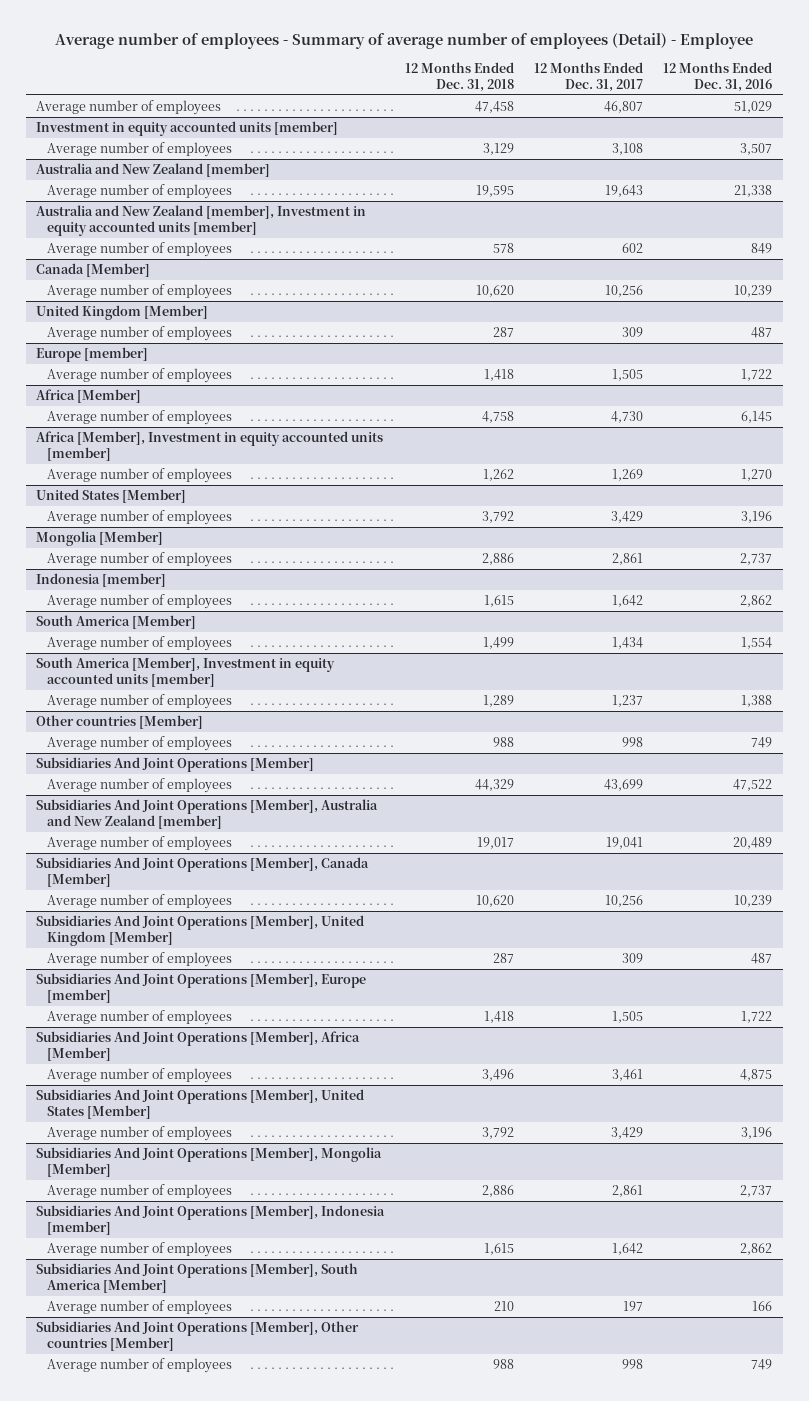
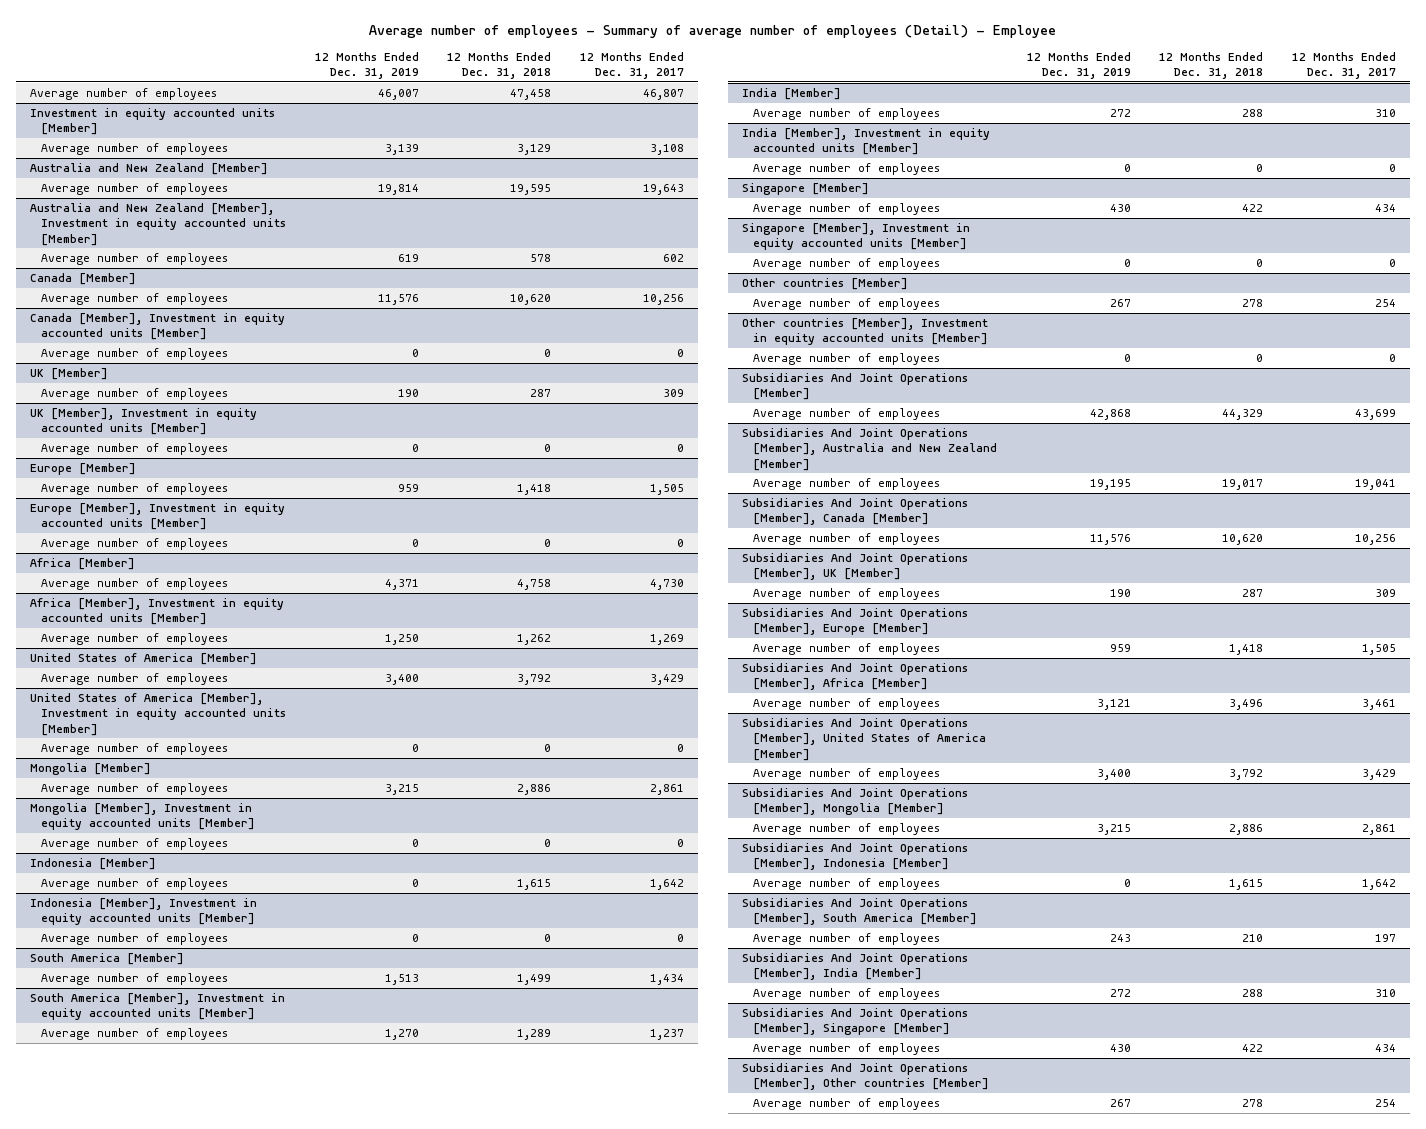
- | 12 Months Ended Dec. 31, 2018 | 12 Months Ended Dec. 31, 2017 | 12 Months Ended Dec. 31, 2016
+ | 12 Months Ended Dec. 31, 2019 | 12 Months Ended Dec. 31, 2018 | 12 Months Ended Dec. 31, 2017
- Investment in equity accounted units [member]
+ Investment in equity accounted units [Member]
- Australia and New Zealand [member]
+ Australia and New Zealand [Member]
- Australia and New Zealand [member], Investment in equity accounted units [member]
+ Australia and New Zealand [Member], Investment in equity accounted units [Member]
- United Kingdom [Member]
+ Canada [Member], Investment in equity accounted units [Member]
+ Average number of employees | 0 | 0 | 0
+ UK [Member]
- Europe [member]
+ UK [Member], Investment in equity accounted units [Member]
+ Average number of employees | 0 | 0 | 0
+ Europe [Member]
+ Europe [Member], Investment in equity accounted units [Member]
+ Average number of employees | 0 | 0 | 0
- Africa [Member], Investment in equity accounted units [member]
+ Africa [Member], Investment in equity accounted units [Member]
- United States [Member]
+ United States of America [Member]
+ United States of America [Member], Investment in equity accounted units [Member]
+ Average number of employees | 0 | 0 | 0
- Indonesia [member]
+ Mongolia [Member], Investment in equity accounted units [Member]
+ Average number of employees | 0 | 0 | 0
+ Indonesia [Member]
+ Indonesia [Member], Investment in equity accounted units [Member]
+ Average number of employees | 0 | 0 | 0
- South America [Member], Investment in equity accounted units [member]
+ South America [Member], Investment in equity accounted units [Member]
+ India [Member]
+ Average number of employees | 272 | 288 | 310
+ India [Member], Investment in equity accounted units [Member]
+ Average number of employees | 0 | 0 | 0
+ Singapore [Member]
+ Average number of employees | 430 | 422 | 434
+ Singapore [Member], Investment in equity accounted units [Member]
+ Average number of employees | 0 | 0 | 0
@ Other countries [Member]
- Average number of employees | 988 | 998 | 749
+ Average number of employees | 267 | 278 | 254
+ Other countries [Member], Investment in equity accounted units [Member]
+ Average number of employees | 0 | 0 | 0
- Subsidiaries And Joint Operations [Member], Australia and New Zealand [member]
+ Subsidiaries And Joint Operations [Member], Australia and New Zealand [Member]
- Subsidiaries And Joint Operations [Member], United Kingdom [Member]
+ Subsidiaries And Joint Operations [Member], UK [Member]
- Subsidiaries And Joint Operations [Member], Europe [member]
+ Subsidiaries And Joint Operations [Member], Europe [Member]
- Subsidiaries And Joint Operations [Member], United States [Member]
+ Subsidiaries And Joint Operations [Member], United States of America [Member]
- Subsidiaries And Joint Operations [Member], Indonesia [member]
+ Subsidiaries And Joint Operations [Member], Indonesia [Member]
+ Subsidiaries And Joint Operations [Member], India [Member]
+ Average number of employees | 272 | 288 | 310
+ Subsidiaries And Joint Operations [Member], Singapore [Member]
+ Average number of employees | 430 | 422 | 434
@ Subsidiaries And Joint Operations [Member], Other countries [Member]
- Average number of employees | 988 | 998 | 749
+ Average number of employees | 267 | 278 | 254

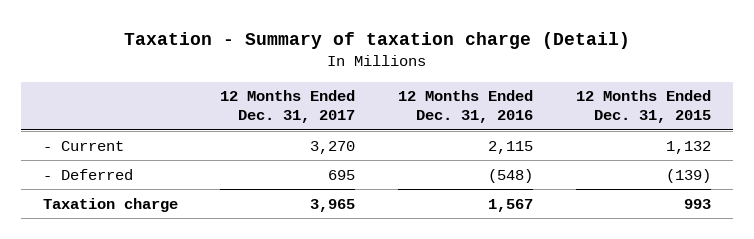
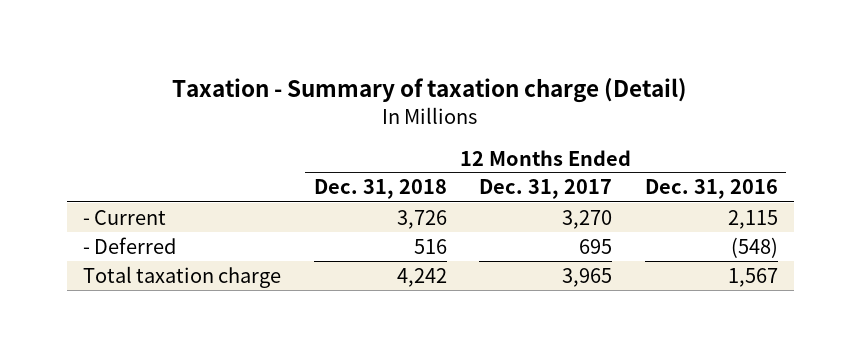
- | 12 Months Ended Dec. 31, 2017 | 12 Months Ended Dec. 31, 2016 | 12 Months Ended Dec. 31, 2015
+ | 12 Months Ended Dec. 31, 2018 | 12 Months Ended Dec. 31, 2017 | 12 Months Ended Dec. 31, 2016
- Taxation charge | 3,965 | 1,567 | 993
+ Total taxation charge | 4,242 | 3,965 | 1,567

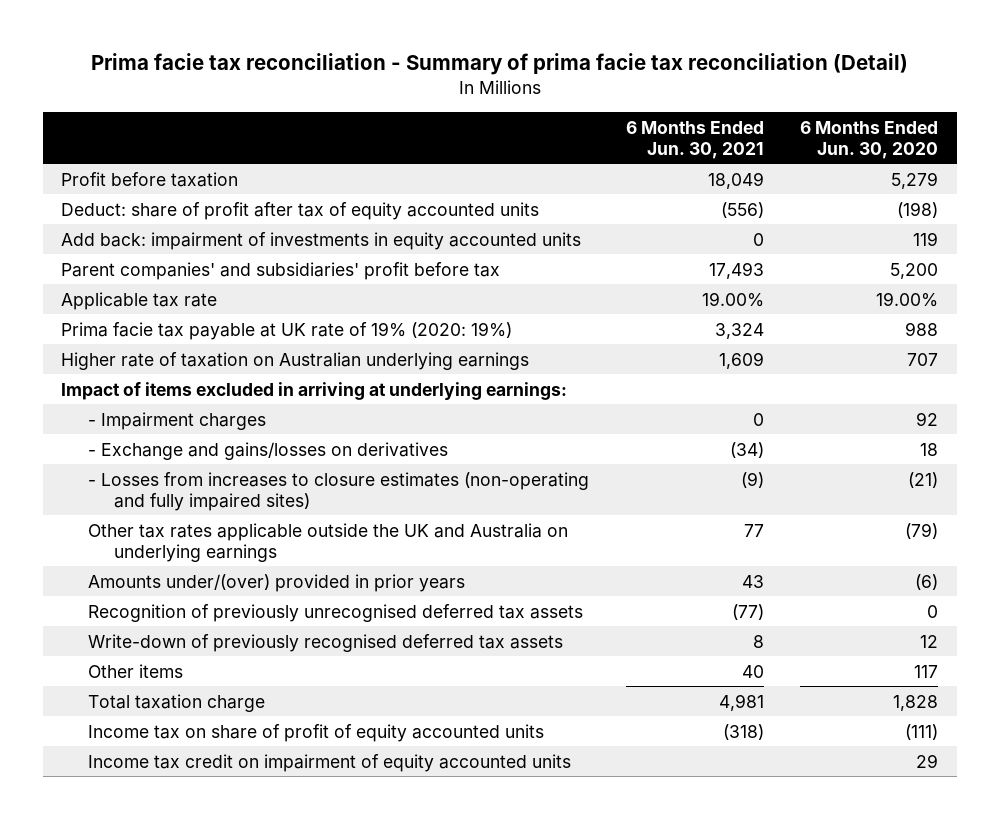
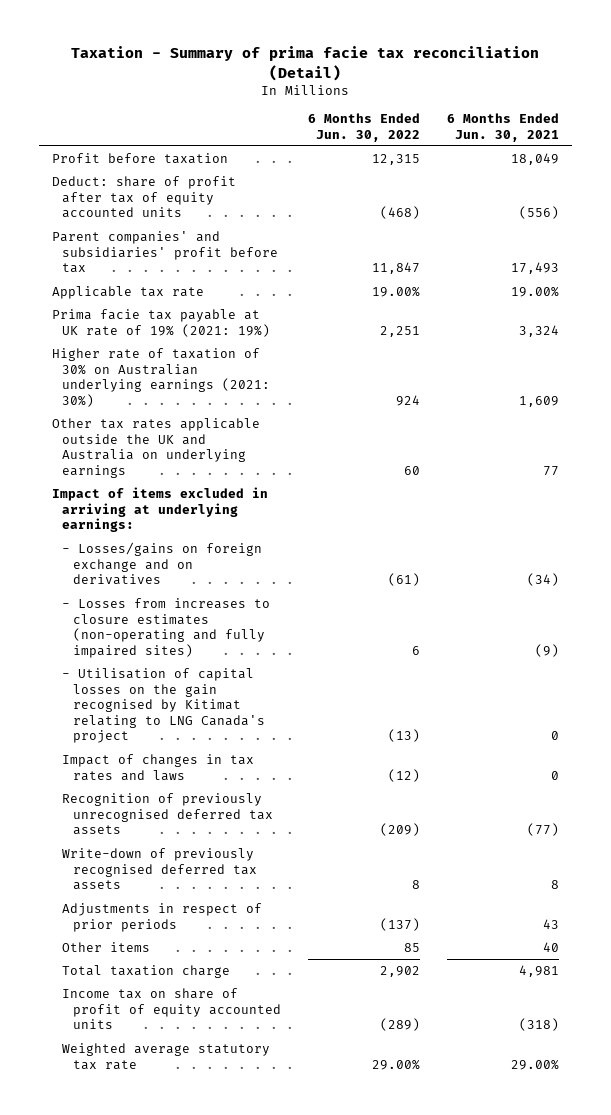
- Prima facie tax reconciliation - Summary of prima facie tax reconciliation (Detail)
+ Taxation - Summary of prima facie tax reconciliation (Detail)
- | 6 Months Ended Jun. 30, 2021 | 6 Months Ended Jun. 30, 2020
+ | 6 Months Ended Jun. 30, 2022 | 6 Months Ended Jun. 30, 2021
- Add back: impairment of investments in equity accounted units | 0 | 119
- Prima facie tax payable at UK rate of 19% (2020: 19%) | 3,324 | 988
- Higher rate of taxation on Australian underlying earnings | 1,609 | 707
+ Prima facie tax payable at UK rate of 19% (2021: 19%) | 2,251 | 3,324
+ Higher rate of taxation of 30% on Australian underlying earnings (2021: 30%) | 924 | 1,609
moved up: Other tax rates applicable outside the UK and Australia on underlying earnings | 60 | 77
- - Impairment charges | 0 | 92
- - Exchange and gains/losses on derivatives | (34) | 18
+ - Losses/gains on foreign exchange and on derivatives | (61) | (34)
- Amounts under/(over) provided in prior years | 43 | (6)
+ - Utilisation of capital losses on the gain recognised by Kitimat relating to LNG Canada's project | (13) | 0
+ Impact of changes in tax rates and laws | (12) | 0
+ Adjustments in respect of prior periods | (137) | 43
- Income tax credit on impairment of equity accounted units | | 29
+ Weighted average statutory tax rate | 29.00% | 29.00%

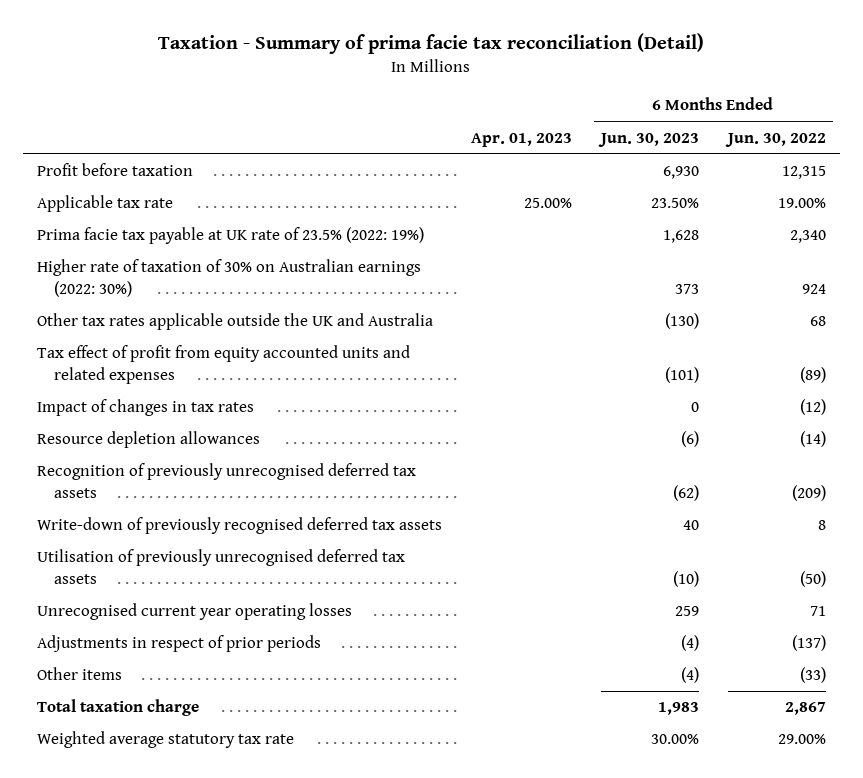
- | 6 Months Ended Jun. 30, 2022 | 6 Months Ended Jun. 30, 2021
+ | Apr. 01, 2023 | 6 Months Ended Jun. 30, 2023 | 6 Months Ended Jun. 30, 2022
- Deduct: share of profit after tax of equity accounted units | (468) | (556)
- Parent companies' and subsidiaries' profit before tax | 11,847 | 17,493
- Prima facie tax payable at UK rate of 19% (2021: 19%) | 2,251 | 3,324
- Higher rate of taxation of 30% on Australian underlying earnings (2021: 30%) | 924 | 1,609
- Other tax rates applicable outside the UK and Australia on underlying earnings | 60 | 77
- Impact of items excluded in arriving at underlying earnings:
- - Losses/gains on foreign exchange and on derivatives | (61) | (34)
- - Losses from increases to closure estimates (non-operating and fully impaired sites) | 6 | (9)
- - Utilisation of capital losses on the gain recognised by Kitimat relating to LNG Canada's project | (13) | 0
- Impact of changes in tax rates and laws | (12) | 0
+ Prima facie tax payable at UK rate of 23.5% (2022: 19%) | | 1,628 | 2,340
+ Higher rate of taxation of 30% on Australian earnings (2022: 30%) | | 373 | 924
+ Other tax rates applicable outside the UK and Australia | | (130) | 68
+ Tax effect of profit from equity accounted units and related expenses | | (101) | (89)
+ Impact of changes in tax rates | | 0 | (12)
+ Resource depletion allowances | | (6) | (14)
+ Utilisation of previously unrecognised deferred tax assets | | (10) | (50)
+ Unrecognised current year operating losses | | 259 | 71
- Other items | 85 | 40
- Total taxation charge | 2,902 | 4,981
- Income tax on share of profit of equity accounted units | (289) | (318)
+ Other items | | (4) | (33)
+ Total taxation charge | | 1,983 | 2,867

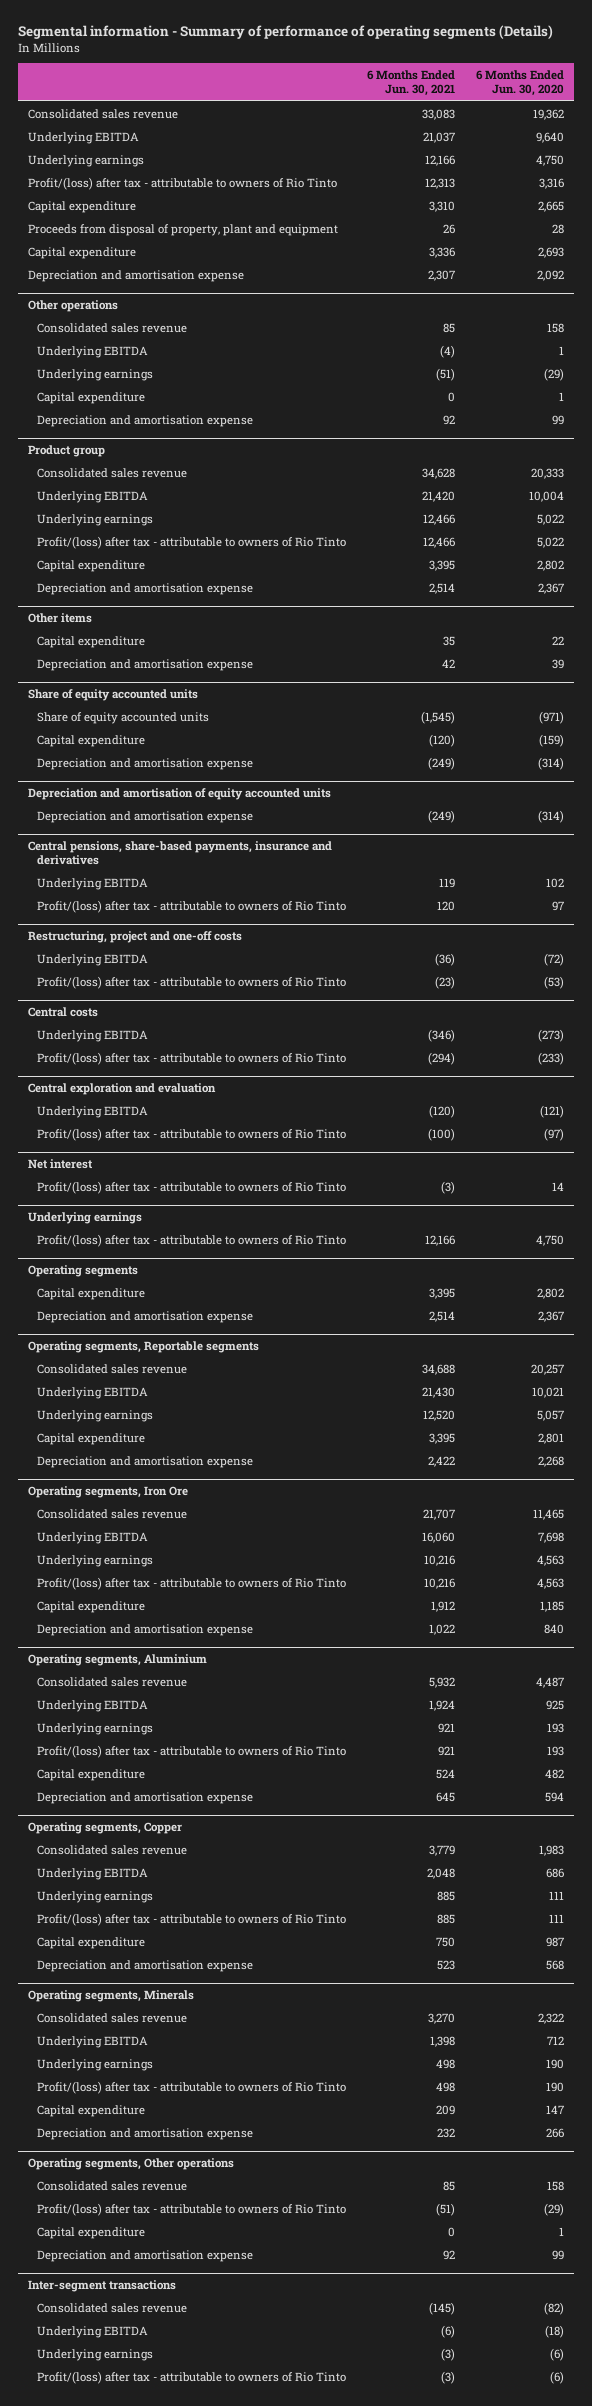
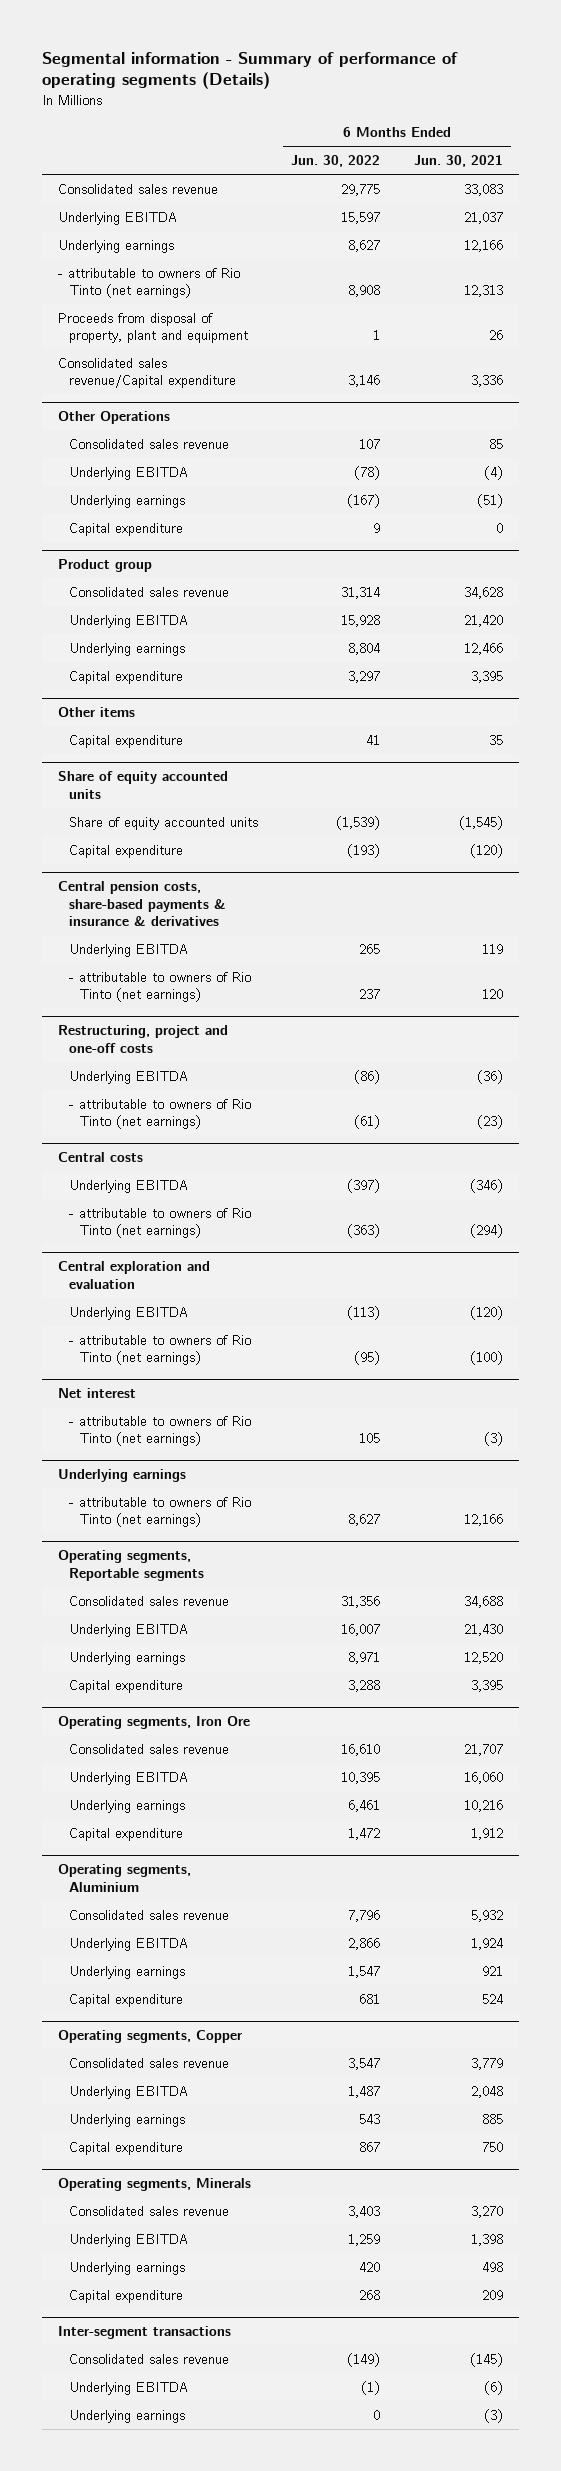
- | 6 Months Ended Jun. 30, 2021 | 6 Months Ended Jun. 30, 2020
+ | 6 Months Ended Jun. 30, 2022 | 6 Months Ended Jun. 30, 2021
- Profit/(loss) after tax - attributable to owners of Rio Tinto | 12,313 | 3,316
- Capital expenditure | 3,310 | 2,665
+ - attributable to owners of Rio Tinto (net earnings) | 8,908 | 12,313
- Capital expenditure | 3,336 | 2,693
- Depreciation and amortisation expense | 2,307 | 2,092
- Other operations
+ Consolidated sales revenue/Capital expenditure | 3,146 | 3,336
+ Other Operations
- Depreciation and amortisation expense | 92 | 99
@ Product group
- Profit/(loss) after tax - attributable to owners of Rio Tinto | 12,466 | 5,022
- Depreciation and amortisation expense | 2,514 | 2,367
@ Other items
- Depreciation and amortisation expense | 42 | 39
@ Share of equity accounted units
- Depreciation and amortisation expense | (249) | (314)
- Depreciation and amortisation of equity accounted units
- Depreciation and amortisation expense | (249) | (314)
- Central pensions, share-based payments, insurance and derivatives
+ Central pension costs, share-based payments & insurance & derivatives
- Profit/(loss) after tax - attributable to owners of Rio Tinto | 120 | 97
+ - attributable to owners of Rio Tinto (net earnings) | 237 | 120
@ Restructuring, project and one-off costs
- Profit/(loss) after tax - attributable to owners of Rio Tinto | (23) | (53)
+ - attributable to owners of Rio Tinto (net earnings) | (61) | (23)
@ Central costs
- Profit/(loss) after tax - attributable to owners of Rio Tinto | (294) | (233)
+ - attributable to owners of Rio Tinto (net earnings) | (363) | (294)
@ Central exploration and evaluation
- Profit/(loss) after tax - attributable to owners of Rio Tinto | (100) | (97)
+ - attributable to owners of Rio Tinto (net earnings) | (95) | (100)
@ Net interest
- Profit/(loss) after tax - attributable to owners of Rio Tinto | (3) | 14
+ - attributable to owners of Rio Tinto (net earnings) | 105 | (3)
@ Underlying earnings
- Profit/(loss) after tax - attributable to owners of Rio Tinto | 12,166 | 4,750
- Operating segments
- Capital expenditure | 3,395 | 2,802
- Depreciation and amortisation expense | 2,514 | 2,367
@ Underlying earnings
+ - attributable to owners of Rio Tinto (net earnings) | 8,627 | 12,166
@ Operating segments, Reportable segments
- Depreciation and amortisation expense | 2,422 | 2,268
@ Operating segments, Iron Ore
- Profit/(loss) after tax - attributable to owners of Rio Tinto | 10,216 | 4,563
- Depreciation and amortisation expense | 1,022 | 840
@ Operating segments, Aluminium
- Profit/(loss) after tax - attributable to owners of Rio Tinto | 921 | 193
- Depreciation and amortisation expense | 645 | 594
@ Operating segments, Copper
- Profit/(loss) after tax - attributable to owners of Rio Tinto | 885 | 111
- Depreciation and amortisation expense | 523 | 568
@ Operating segments, Minerals
- Profit/(loss) after tax - attributable to owners of Rio Tinto | 498 | 190
- Depreciation and amortisation expense | 232 | 266
- Operating segments, Other operations
- Consolidated sales revenue | 85 | 158
- Profit/(loss) after tax - attributable to owners of Rio Tinto | (51) | (29)
- Capital expenditure | 0 | 1
- Depreciation and amortisation expense | 92 | 99
@ Inter-segment transactions
- Profit/(loss) after tax - attributable to owners of Rio Tinto | (3) | (6)

